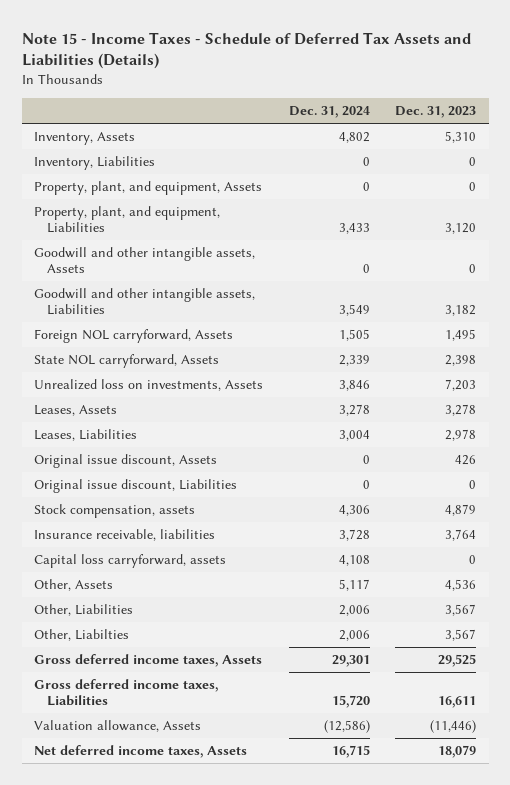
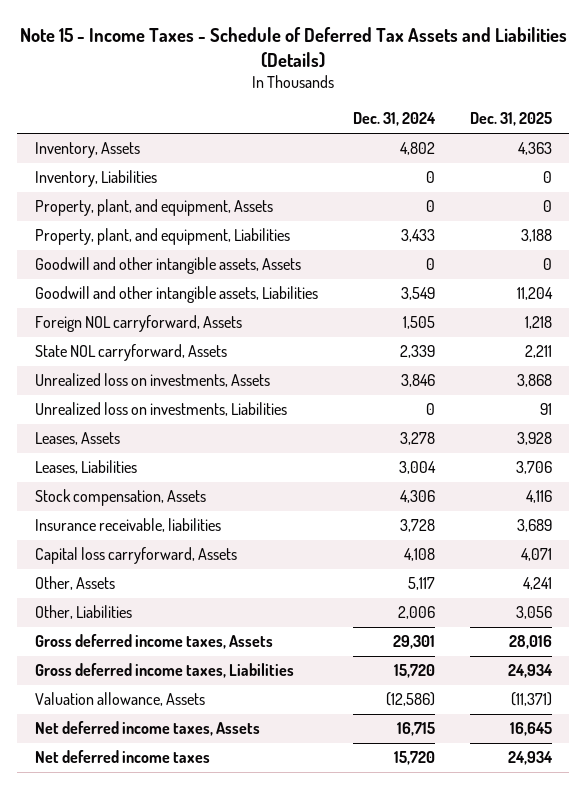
- | Dec. 31, 2024 | Dec. 31, 2023
+ | Dec. 31, 2024 | Dec. 31, 2025
+ Unrealized loss on investments, Liabilities | 0 | 91
- Original issue discount, Assets | 0 | 426
- Original issue discount, Liabilities | 0 | 0
- Stock compensation, assets | 4,306 | 4,879
+ Stock compensation, Assets | 4,306 | 4,116
- Capital loss carryforward, assets | 4,108 | 0
+ Capital loss carryforward, Assets | 4,108 | 4,071
- Other, Liabilties | 2,006 | 3,567
+ Net deferred income taxes | 15,720 | 24,934

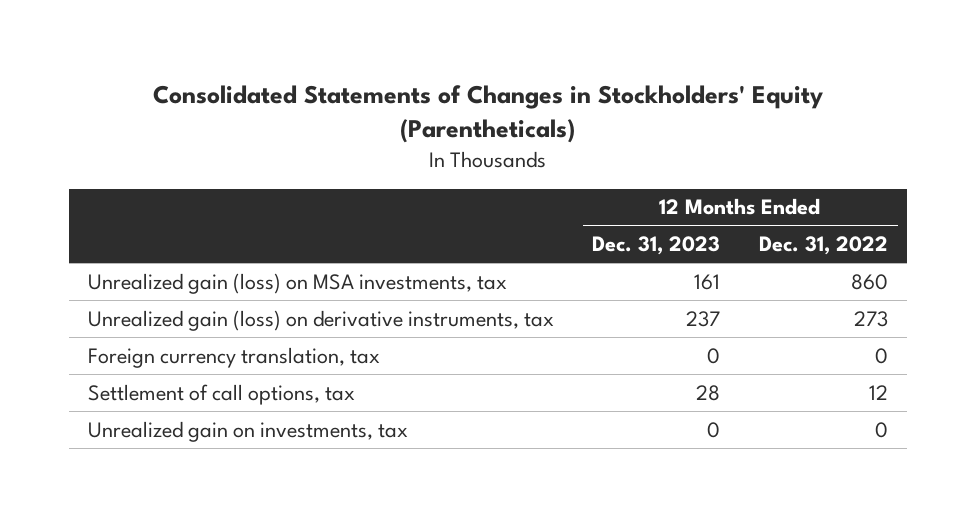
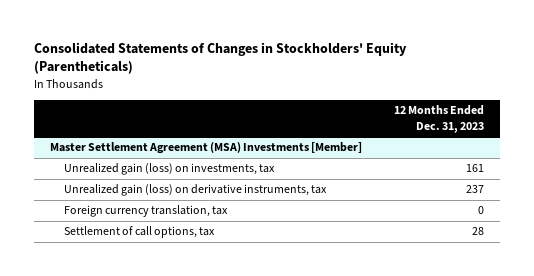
- | 12 Months Ended Dec. 31, 2023 | 12 Months Ended Dec. 31, 2022
+ | 12 Months Ended Dec. 31, 2023
- Unrealized gain (loss) on MSA investments, tax | 161 | 860
+ Master Settlement Agreement (MSA) Investments [Member]
+ Unrealized gain (loss) on investments, tax | 161
- Unrealized gain on investments, tax | 0 | 0

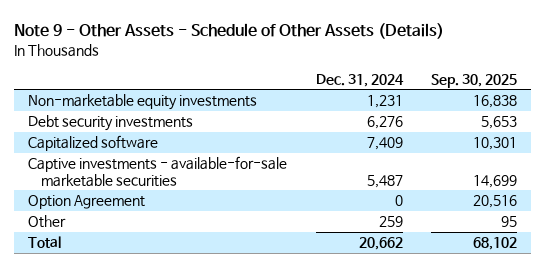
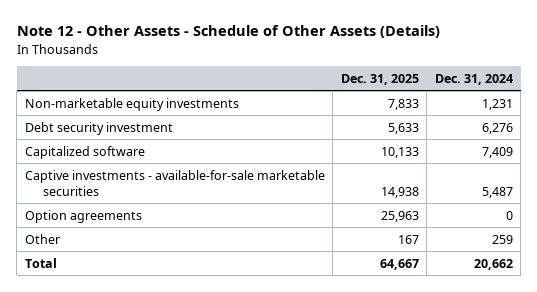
- Note 9 - Other Assets - Schedule of Other Assets (Details)
+ Note 12 - Other Assets - Schedule of Other Assets (Details)
- | Dec. 31, 2024 | Sep. 30, 2025
+ | Dec. 31, 2025 | Dec. 31, 2024
- Debt security investments | 6,276 | 5,653
+ Debt security investment | 5,633 | 6,276
- Option Agreement | 0 | 20,516
+ Option agreements | 25,963 | 0

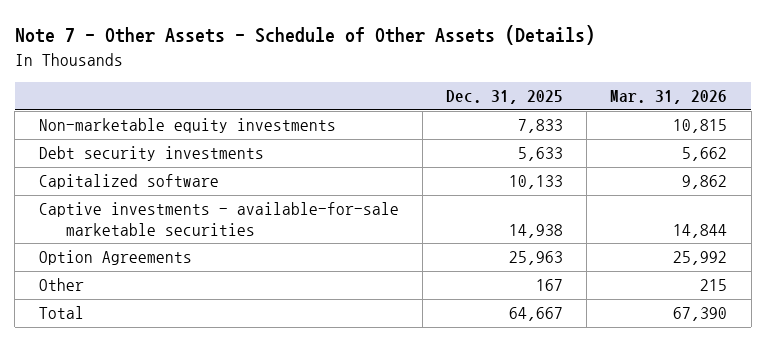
- Note 12 - Other Assets - Schedule of Other Assets (Details)
+ Note 7 - Other Assets - Schedule of Other Assets (Details)
- | Dec. 31, 2025 | Dec. 31, 2024
+ | Dec. 31, 2025 | Mar. 31, 2026
- Debt security investment | 5,633 | 6,276
+ Debt security investments | 5,633 | 5,662
- Option agreements | 25,963 | 0
+ Option Agreements | 25,963 | 25,992

